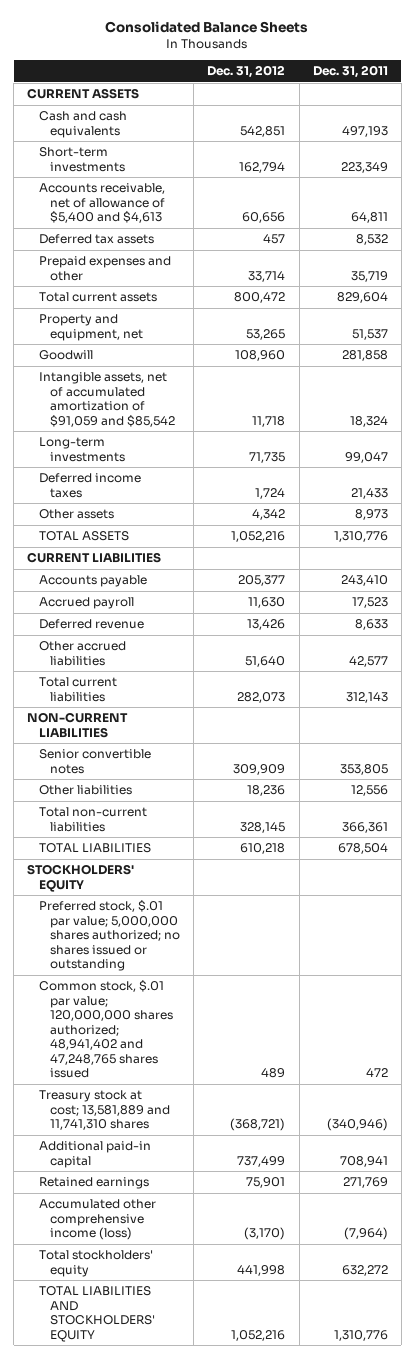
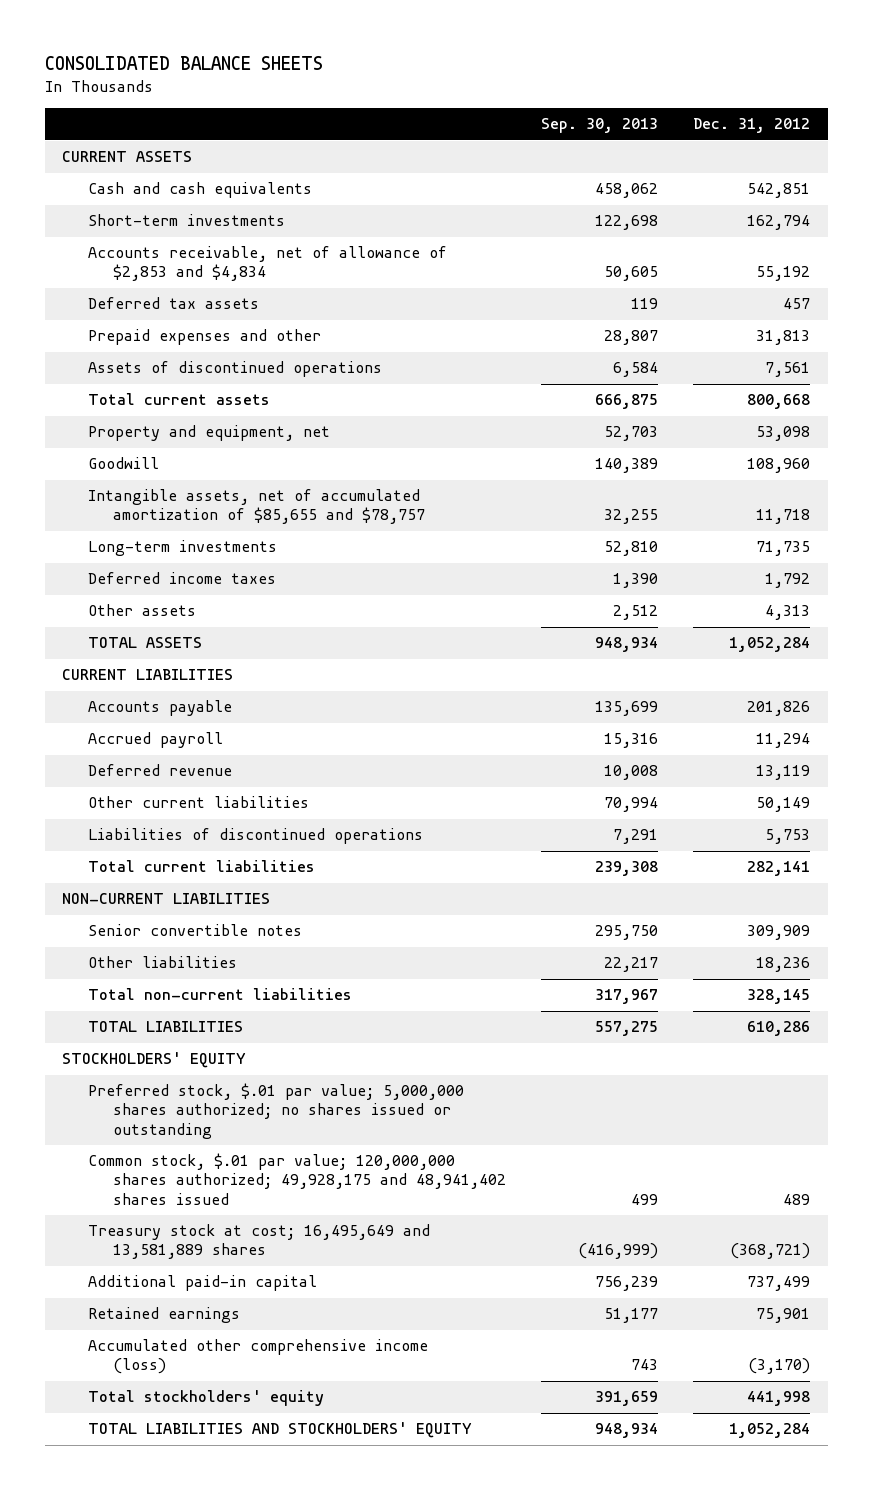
- Consolidated Balance Sheets
+ CONSOLIDATED BALANCE SHEETS
- | Dec. 31, 2012 | Dec. 31, 2011
+ | Sep. 30, 2013 | Dec. 31, 2012
- Accounts receivable, net of allowance of $5,400 and $4,613 | 60,656 | 64,811
+ Accounts receivable, net of allowance of $2,853 and $4,834 | 50,605 | 55,192
- Prepaid expenses and other | 33,714 | 35,719
- Total current assets | 800,472 | 829,604
- Property and equipment, net | 53,265 | 51,537
+ Prepaid expenses and other | 28,807 | 31,813
+ Assets of discontinued operations | 6,584 | 7,561
+ Total current assets | 666,875 | 800,668
+ Property and equipment, net | 52,703 | 53,098
- Intangible assets, net of accumulated amortization of $91,059 and $85,542 | 11,718 | 18,324
+ Intangible assets, net of accumulated amortization of $85,655 and $78,757 | 32,255 | 11,718
- Deferred income taxes | 1,724 | 21,433
- Other assets | 4,342 | 8,973
- TOTAL ASSETS | 1,052,216 | 1,310,776
+ Deferred income taxes | 1,390 | 1,792
+ Other assets | 2,512 | 4,313
+ TOTAL ASSETS | 948,934 | 1,052,284
- Accounts payable | 205,377 | 243,410
- Accrued payroll | 11,630 | 17,523
- Deferred revenue | 13,426 | 8,633
- Other accrued liabilities | 51,640 | 42,577
- Total current liabilities | 282,073 | 312,143
+ Accounts payable | 135,699 | 201,826
+ Accrued payroll | 15,316 | 11,294
+ Deferred revenue | 10,008 | 13,119
+ Other current liabilities | 70,994 | 50,149
+ Liabilities of discontinued operations | 7,291 | 5,753
+ Total current liabilities | 239,308 | 282,141
- TOTAL LIABILITIES | 610,218 | 678,504
+ TOTAL LIABILITIES | 557,275 | 610,286
- Common stock, $.01 par value; 120,000,000 shares authorized; 48,941,402 and 47,248,765 shares issued | 489 | 472
- Treasury stock at cost; 13,581,889 and 11,741,310 shares | (368,721) | (340,946)
+ Common stock, $.01 par value; 120,000,000 shares authorized; 49,928,175 and 48,941,402 shares issued | 499 | 489
+ Treasury stock at cost; 16,495,649 and 13,581,889 shares | (416,999) | (368,721)
- TOTAL LIABILITIES AND STOCKHOLDERS' EQUITY | 1,052,216 | 1,310,776
+ TOTAL LIABILITIES AND STOCKHOLDERS' EQUITY | 948,934 | 1,052,284

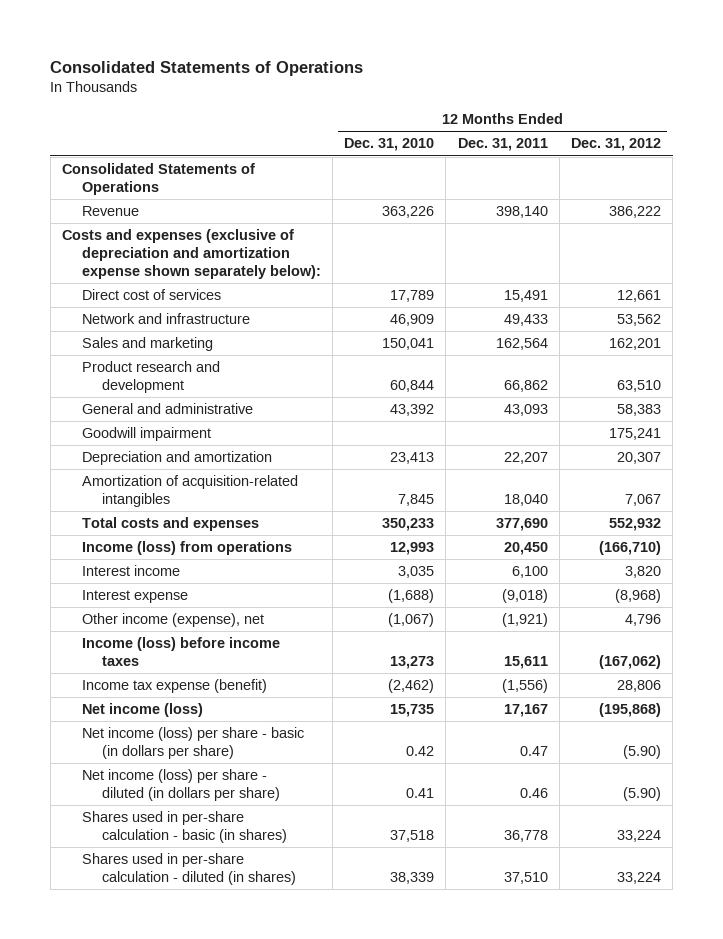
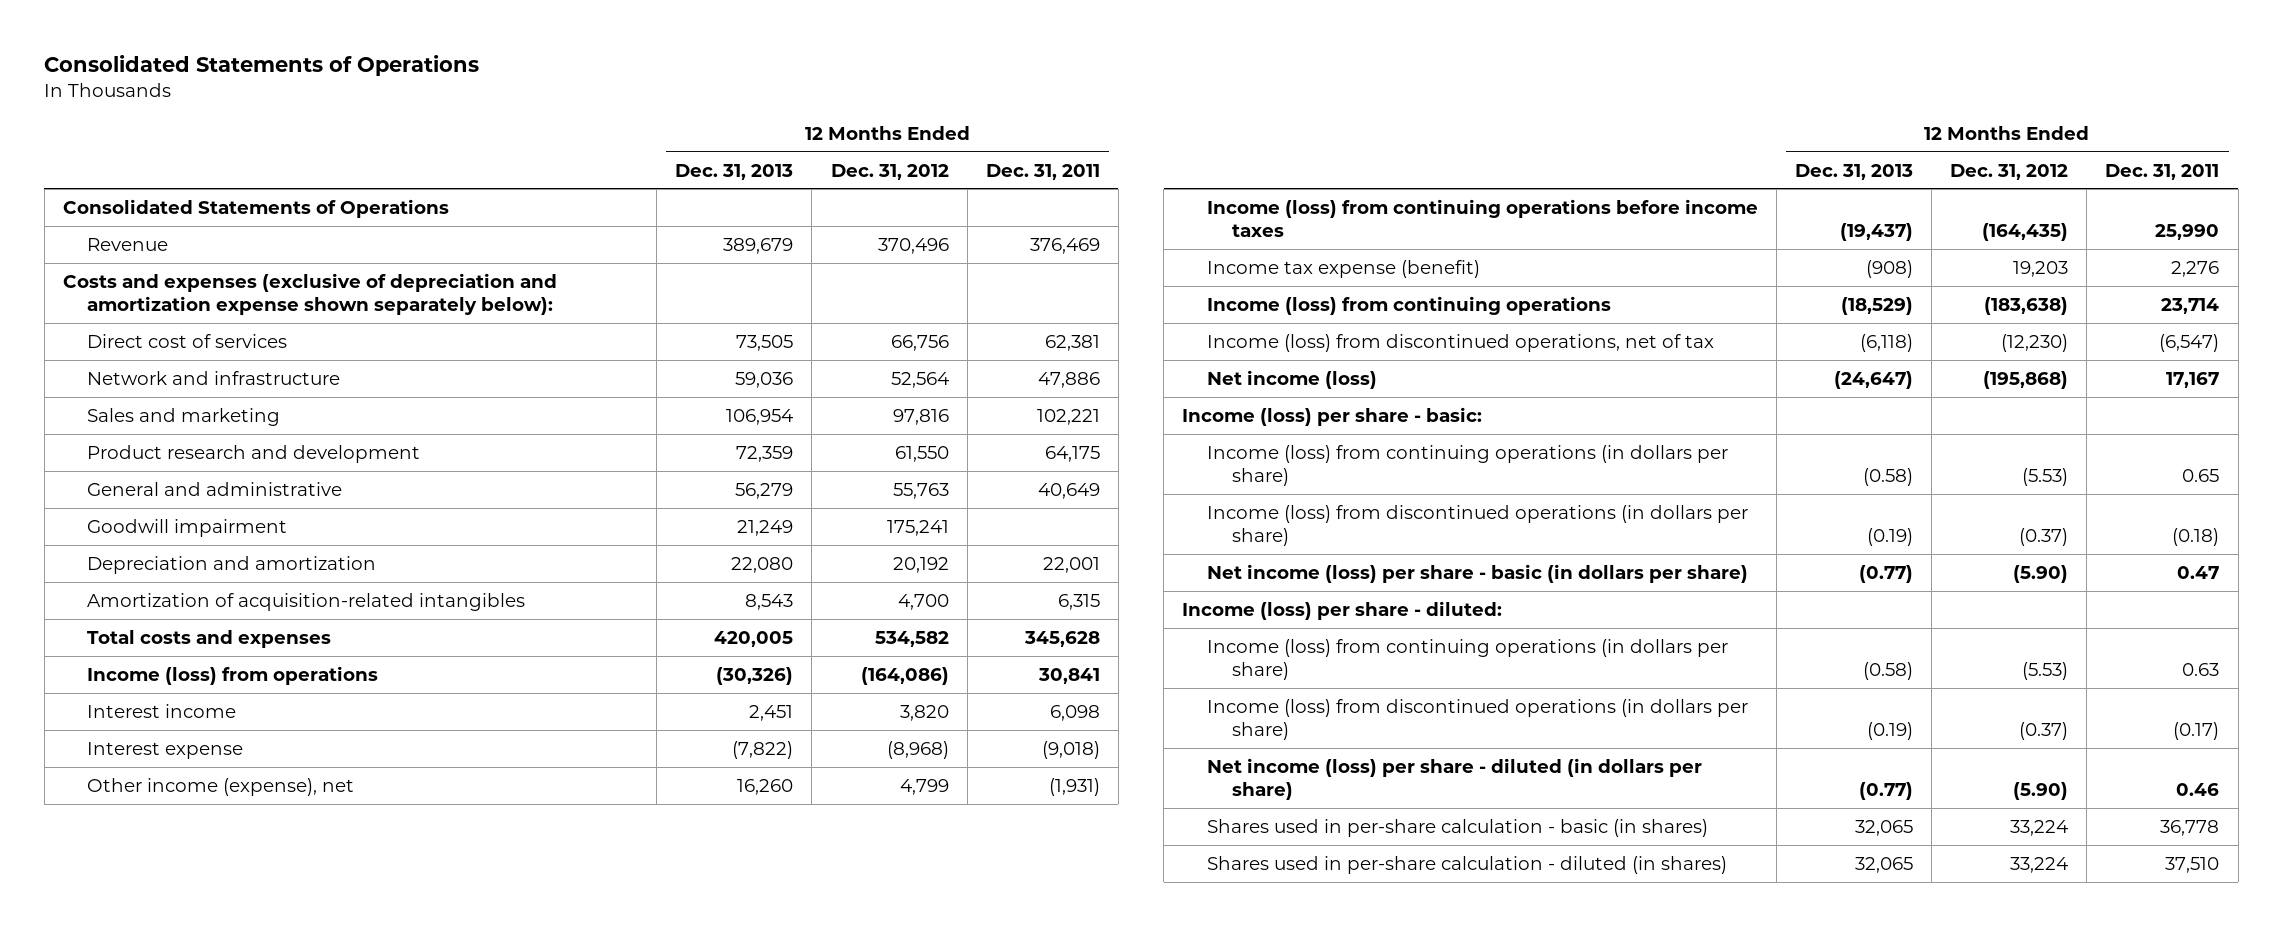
- | 12 Months Ended Dec. 31, 2010 | 12 Months Ended Dec. 31, 2011 | 12 Months Ended Dec. 31, 2012
+ | 12 Months Ended Dec. 31, 2013 | 12 Months Ended Dec. 31, 2012 | 12 Months Ended Dec. 31, 2011
- Revenue | 363,226 | 398,140 | 386,222
+ Revenue | 389,679 | 370,496 | 376,469
- Direct cost of services | 17,789 | 15,491 | 12,661
- Network and infrastructure | 46,909 | 49,433 | 53,562
- Sales and marketing | 150,041 | 162,564 | 162,201
- Product research and development | 60,844 | 66,862 | 63,510
- General and administrative | 43,392 | 43,093 | 58,383
+ Direct cost of services | 73,505 | 66,756 | 62,381
+ Network and infrastructure | 59,036 | 52,564 | 47,886
+ Sales and marketing | 106,954 | 97,816 | 102,221
+ Product research and development | 72,359 | 61,550 | 64,175
+ General and administrative | 56,279 | 55,763 | 40,649
- Depreciation and amortization | 23,413 | 22,207 | 20,307
- Amortization of acquisition-related intangibles | 7,845 | 18,040 | 7,067
- Total costs and expenses | 350,233 | 377,690 | 552,932
- Income (loss) from operations | 12,993 | 20,450 | (166,710)
- Interest income | 3,035 | 6,100 | 3,820
+ Depreciation and amortization | 22,080 | 20,192 | 22,001
+ Amortization of acquisition-related intangibles | 8,543 | 4,700 | 6,315
+ Total costs and expenses | 420,005 | 534,582 | 345,628
+ Income (loss) from operations | (30,326) | (164,086) | 30,841
+ Interest income | 2,451 | 3,820 | 6,098
- Other income (expense), net | (1,067) | (1,921) | 4,796
- Income (loss) before income taxes | 13,273 | 15,611 | (167,062)
- Income tax expense (benefit) | (2,462) | (1,556) | 28,806
+ Other income (expense), net | 16,260 | 4,799 | (1,931)
+ Income (loss) from continuing operations before income taxes | (19,437) | (164,435) | 25,990
+ Income tax expense (benefit) | (908) | 19,203 | 2,276
+ Income (loss) from continuing operations | (18,529) | (183,638) | 23,714
+ Income (loss) from discontinued operations, net of tax | (6,118) | (12,230) | (6,547)
+ Income (loss) per share - basic:
+ Income (loss) from continuing operations (in dollars per share) | (0.58) | (5.53) | 0.65
+ Income (loss) from discontinued operations (in dollars per share) | (0.19) | (0.37) | (0.18)
+ Income (loss) per share - diluted:
+ Income (loss) from continuing operations (in dollars per share) | (0.58) | (5.53) | 0.63
+ Income (loss) from discontinued operations (in dollars per share) | (0.19) | (0.37) | (0.17)

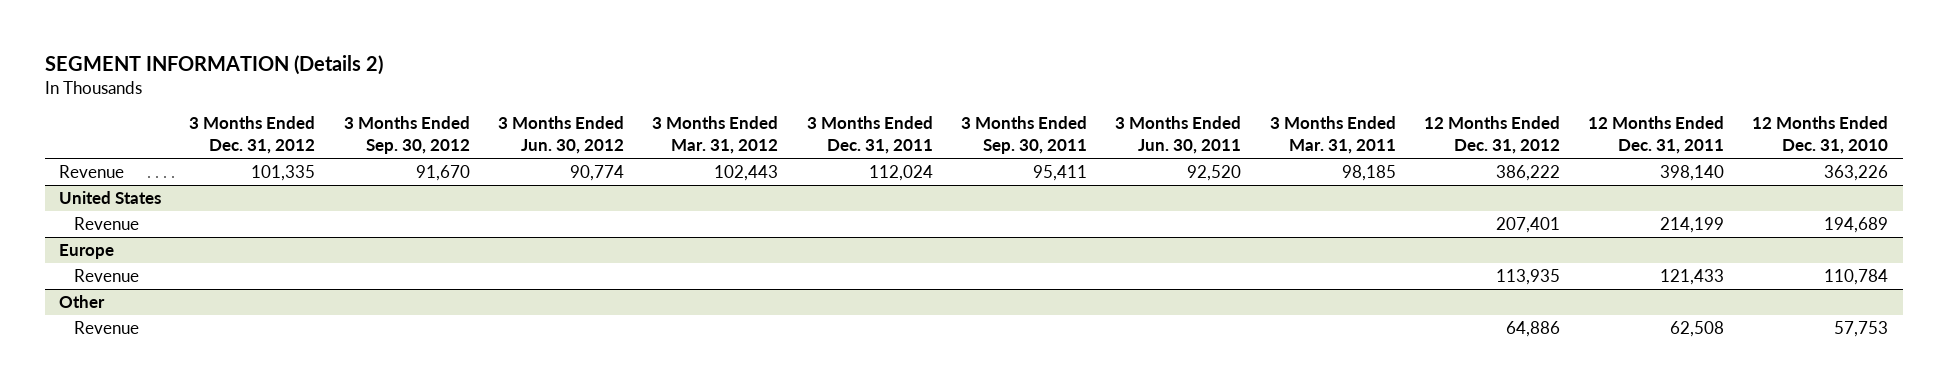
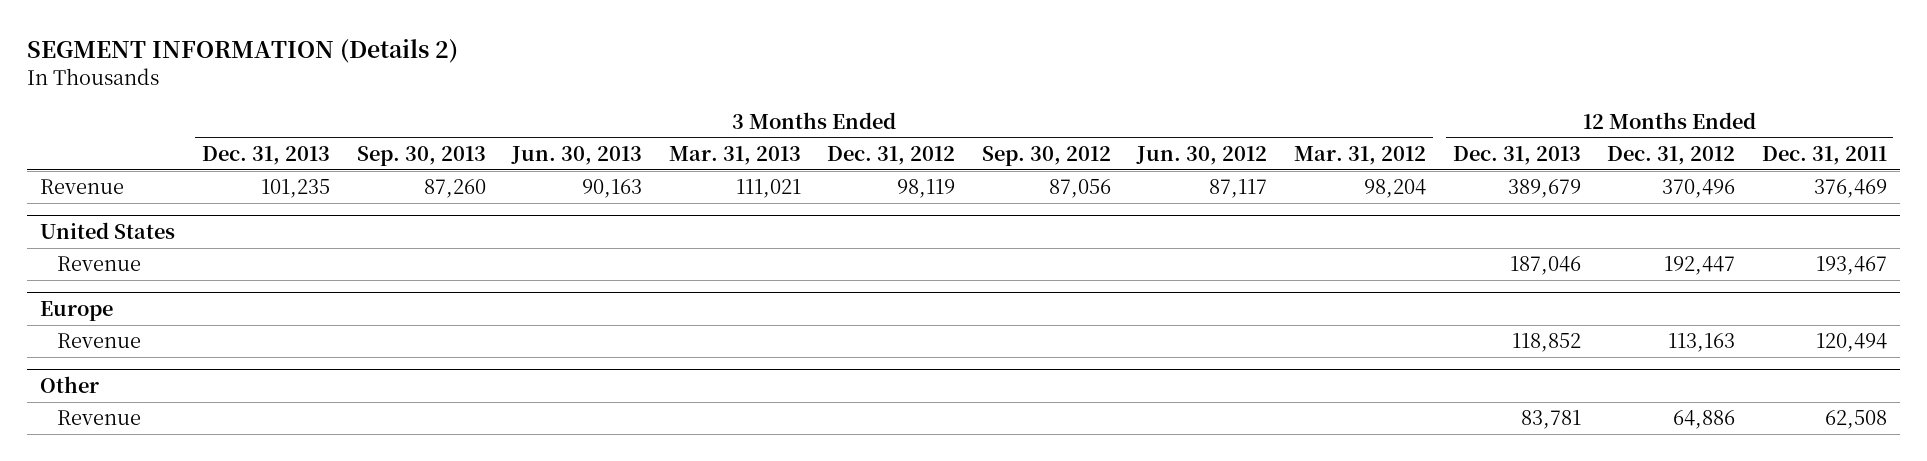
- | 3 Months Ended Dec. 31, 2012 | 3 Months Ended Sep. 30, 2012 | 3 Months Ended Jun. 30, 2012 | 3 Months Ended Mar. 31, 2012 | 3 Months Ended Dec. 31, 2011 | 3 Months Ended Sep. 30, 2011 | 3 Months Ended Jun. 30, 2011 | 3 Months Ended Mar. 31, 2011 | 12 Months Ended Dec. 31, 2012 | 12 Months Ended Dec. 31, 2011 | 12 Months Ended Dec. 31, 2010
+ | 3 Months Ended Dec. 31, 2013 | 3 Months Ended Sep. 30, 2013 | 3 Months Ended Jun. 30, 2013 | 3 Months Ended Mar. 31, 2013 | 3 Months Ended Dec. 31, 2012 | 3 Months Ended Sep. 30, 2012 | 3 Months Ended Jun. 30, 2012 | 3 Months Ended Mar. 31, 2012 | 12 Months Ended Dec. 31, 2013 | 12 Months Ended Dec. 31, 2012 | 12 Months Ended Dec. 31, 2011
- Revenue | 101,335 | 91,670 | 90,774 | 102,443 | 112,024 | 95,411 | 92,520 | 98,185 | 386,222 | 398,140 | 363,226
+ Revenue | 101,235 | 87,260 | 90,163 | 111,021 | 98,119 | 87,056 | 87,117 | 98,204 | 389,679 | 370,496 | 376,469
@ United States
- Revenue | | | | | | | | | 207,401 | 214,199 | 194,689
+ Revenue | | | | | | | | | 187,046 | 192,447 | 193,467
@ Europe
- Revenue | | | | | | | | | 113,935 | 121,433 | 110,784
+ Revenue | | | | | | | | | 118,852 | 113,163 | 120,494

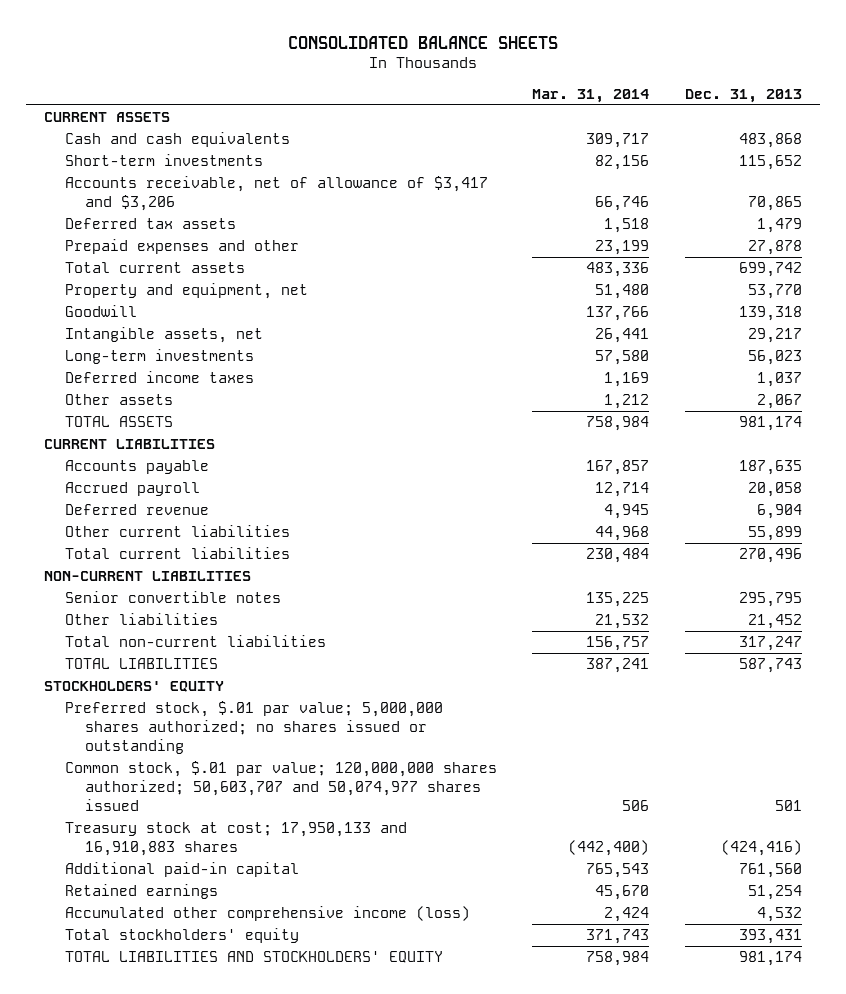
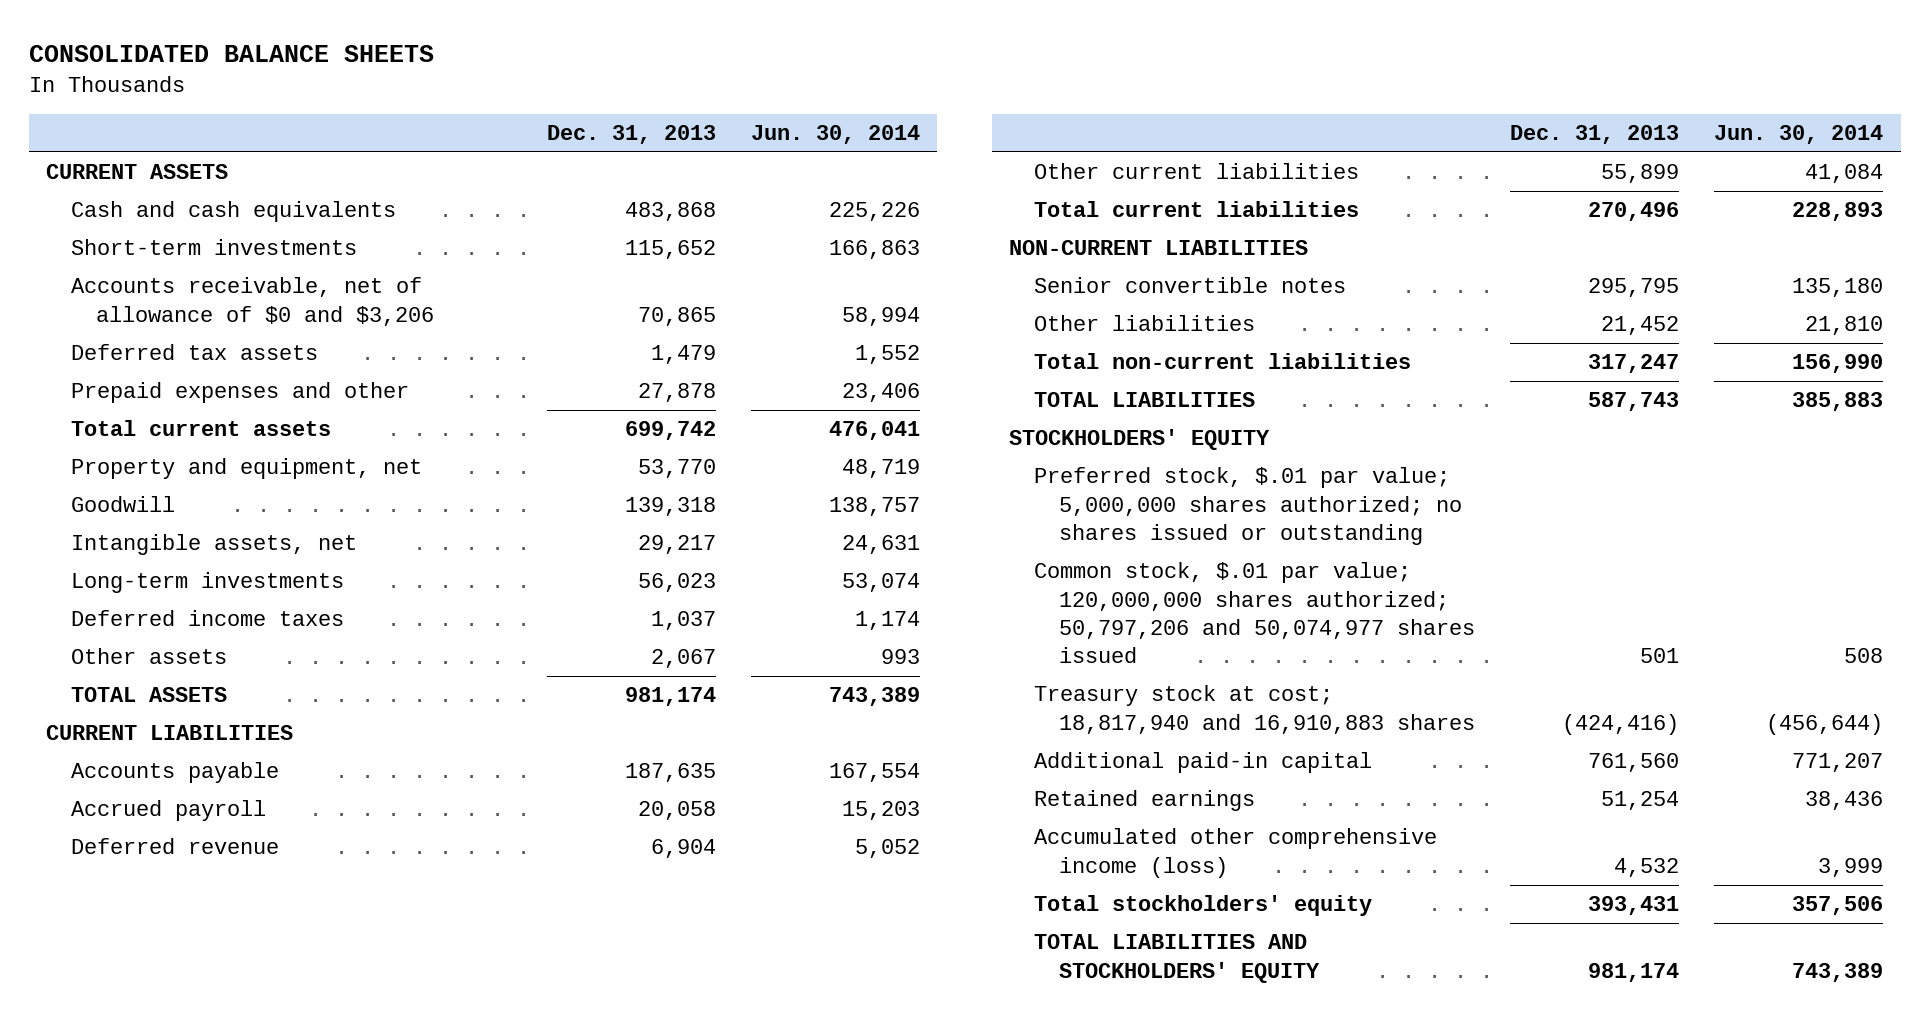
- | Mar. 31, 2014 | Dec. 31, 2013
+ | Dec. 31, 2013 | Jun. 30, 2014
- Accounts receivable, net of allowance of $3,417 and $3,206 | 66,746 | 70,865
+ Accounts receivable, net of allowance of $0 and $3,206 | 70,865 | 58,994
- Common stock, $.01 par value; 120,000,000 shares authorized; 50,603,707 and 50,074,977 shares issued | 506 | 501
- Treasury stock at cost; 17,950,133 and 16,910,883 shares | (442,400) | (424,416)
+ Common stock, $.01 par value; 120,000,000 shares authorized; 50,797,206 and 50,074,977 shares issued | 501 | 508
+ Treasury stock at cost; 18,817,940 and 16,910,883 shares | (424,416) | (456,644)

